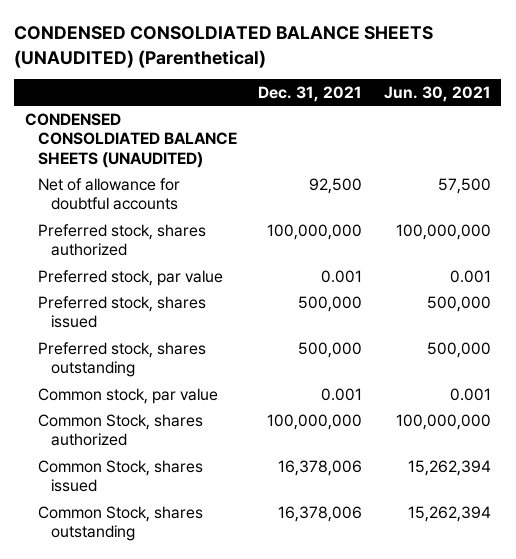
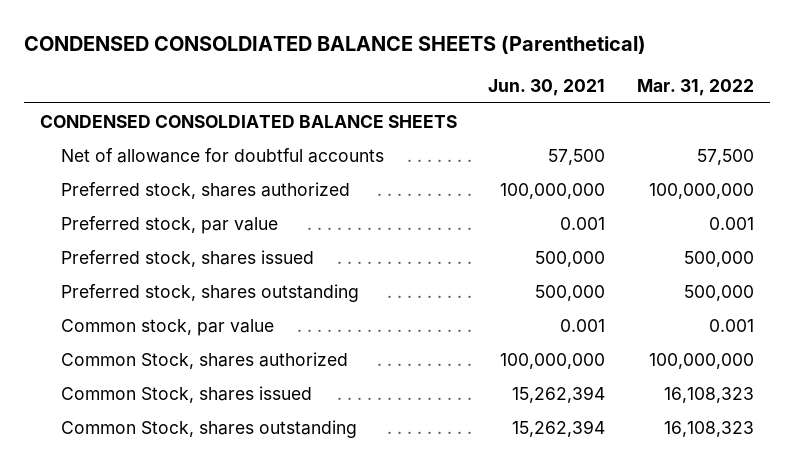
- CONDENSED CONSOLDIATED BALANCE SHEETS (UNAUDITED) (Parenthetical)
+ CONDENSED CONSOLDIATED BALANCE SHEETS (Parenthetical)
- | Dec. 31, 2021 | Jun. 30, 2021
+ | Jun. 30, 2021 | Mar. 31, 2022
- CONDENSED CONSOLDIATED BALANCE SHEETS (UNAUDITED)
+ CONDENSED CONSOLDIATED BALANCE SHEETS

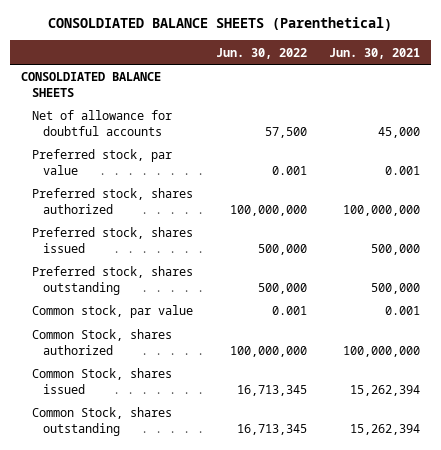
- CONDENSED CONSOLDIATED BALANCE SHEETS (Parenthetical)
+ CONSOLDIATED BALANCE SHEETS (Parenthetical)
- | Jun. 30, 2021 | Mar. 31, 2022
+ | Jun. 30, 2022 | Jun. 30, 2021
- CONDENSED CONSOLDIATED BALANCE SHEETS
- Net of allowance for doubtful accounts | 57,500 | 57,500
+ CONSOLDIATED BALANCE SHEETS
+ Net of allowance for doubtful accounts | 57,500 | 45,000
moved down: Preferred stock, shares authorized | 100,000,000 | 100,000,000

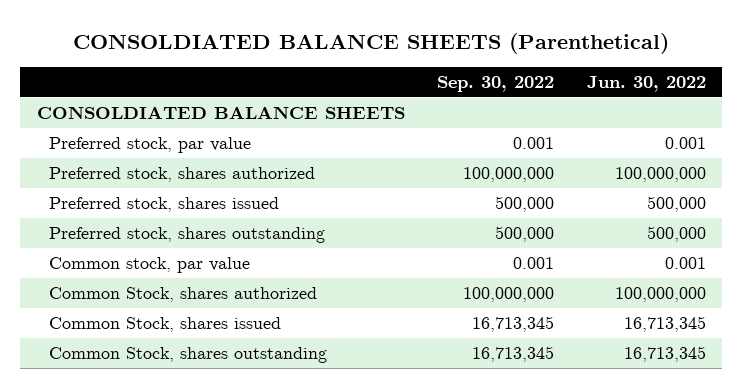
- | Jun. 30, 2022 | Jun. 30, 2021
+ | Sep. 30, 2022 | Jun. 30, 2022
- Net of allowance for doubtful accounts | 57,500 | 45,000

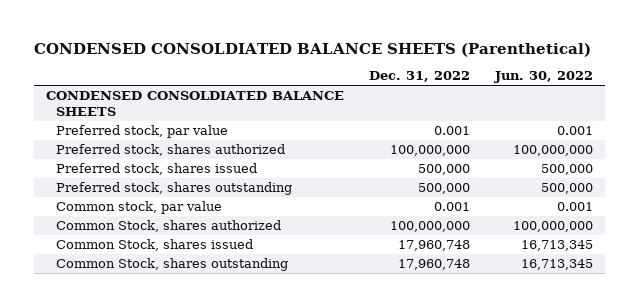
- CONSOLDIATED BALANCE SHEETS (Parenthetical)
+ CONDENSED CONSOLDIATED BALANCE SHEETS (Parenthetical)
- | Sep. 30, 2022 | Jun. 30, 2022
+ | Dec. 31, 2022 | Jun. 30, 2022
- CONSOLDIATED BALANCE SHEETS
+ CONDENSED CONSOLDIATED BALANCE SHEETS

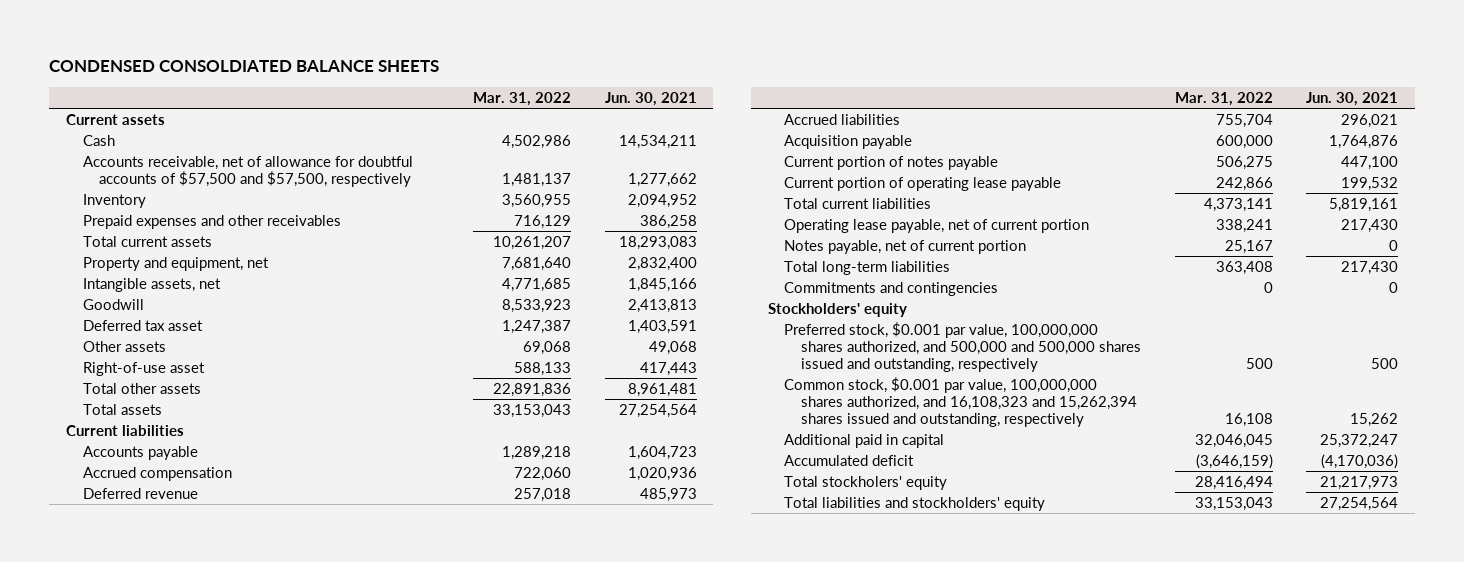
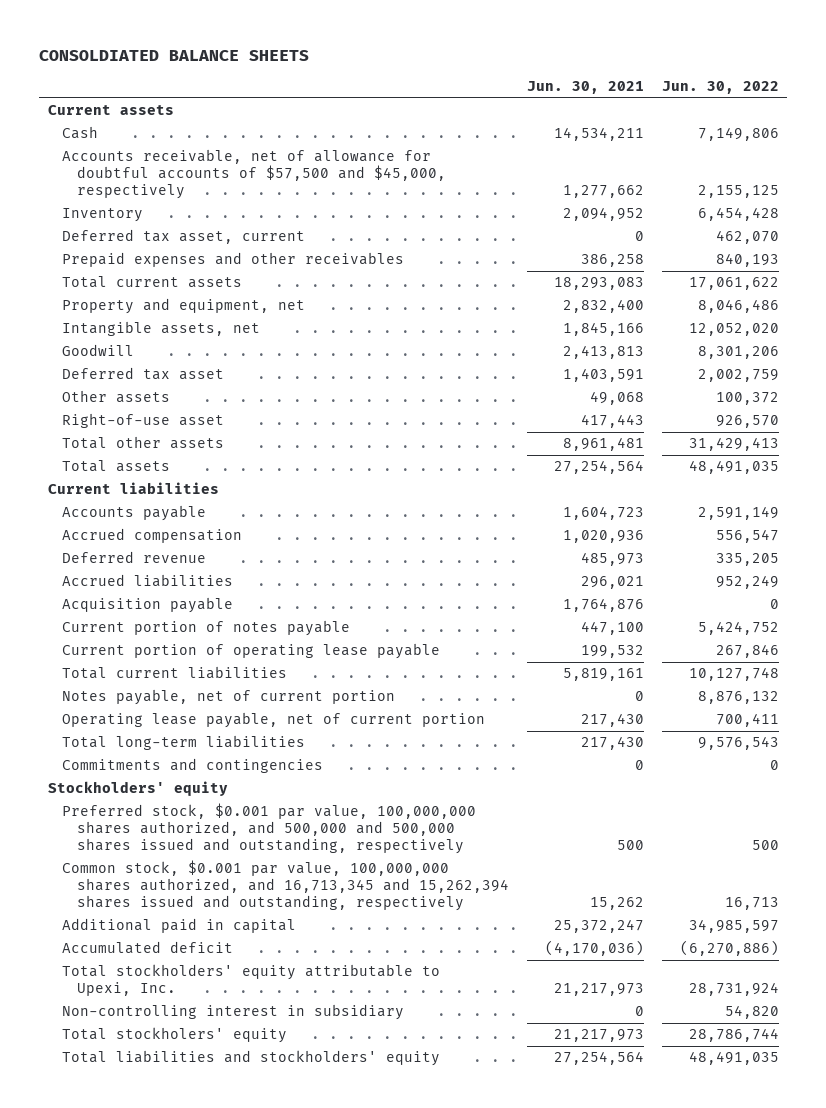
- CONDENSED CONSOLDIATED BALANCE SHEETS
+ CONSOLDIATED BALANCE SHEETS
- | Mar. 31, 2022 | Jun. 30, 2021
+ | Jun. 30, 2021 | Jun. 30, 2022
- Accounts receivable, net of allowance for doubtful accounts of $57,500 and $57,500, respectively | 1,481,137 | 1,277,662
+ Accounts receivable, net of allowance for doubtful accounts of $57,500 and $45,000, respectively | 1,277,662 | 2,155,125
+ Deferred tax asset, current | 0 | 462,070
moved down: Operating lease payable, net of current portion | 217,430 | 700,411
- Common stock, $0.001 par value, 100,000,000 shares authorized, and 16,108,323 and 15,262,394 shares issued and outstanding, respectively | 16,108 | 15,262
+ Common stock, $0.001 par value, 100,000,000 shares authorized, and 16,713,345 and 15,262,394 shares issued and outstanding, respectively | 15,262 | 16,713
+ Total stockholders' equity attributable to Upexi, Inc. | 21,217,973 | 28,731,924
+ Non-controlling interest in subsidiary | 0 | 54,820

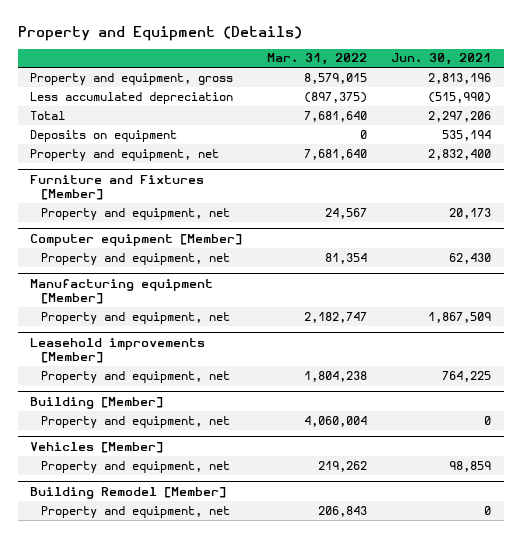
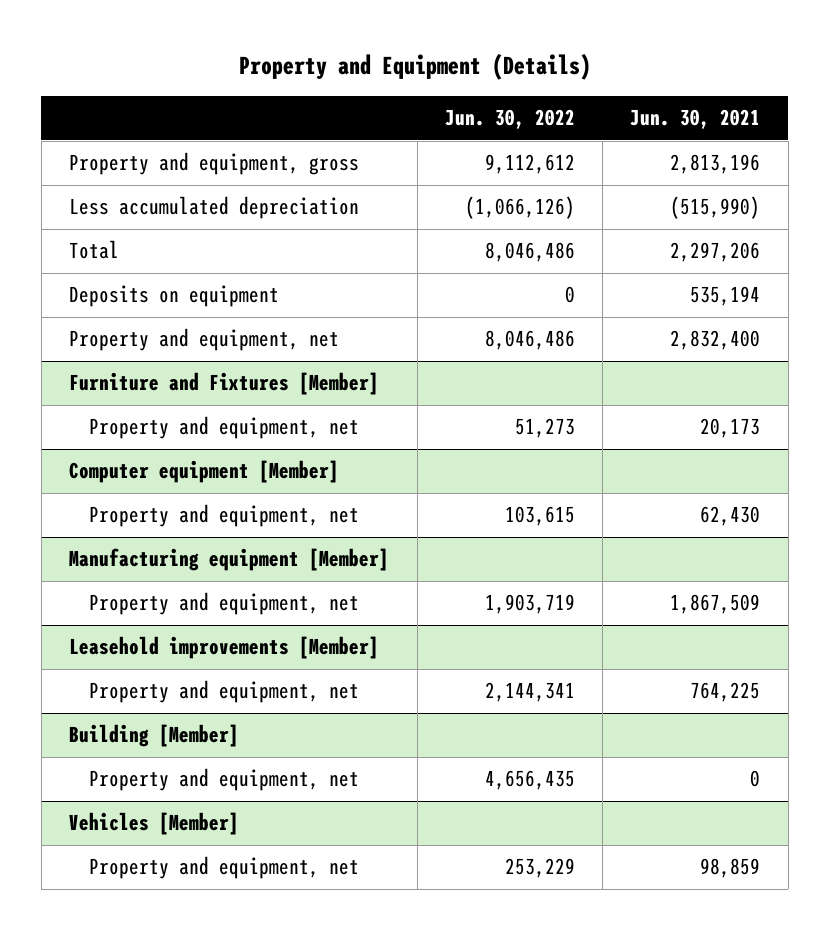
- | Mar. 31, 2022 | Jun. 30, 2021
+ | Jun. 30, 2022 | Jun. 30, 2021
- Building Remodel [Member]
- Property and equipment, net | 206,843 | 0

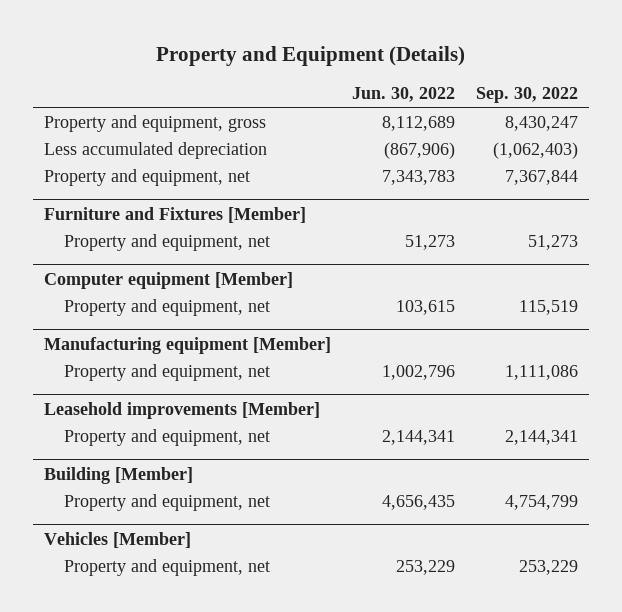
- | Jun. 30, 2022 | Jun. 30, 2021
+ | Jun. 30, 2022 | Sep. 30, 2022
- Property and equipment, gross | 9,112,612 | 2,813,196
- Less accumulated depreciation | (1,066,126) | (515,990)
- Total | 8,046,486 | 2,297,206
- Deposits on equipment | 0 | 535,194
- Property and equipment, net | 8,046,486 | 2,832,400
+ Property and equipment, gross | 8,112,689 | 8,430,247
+ Less accumulated depreciation | (867,906) | (1,062,403)
+ Property and equipment, net | 7,343,783 | 7,367,844
@ Manufacturing equipment [Member]
- Property and equipment, net | 1,903,719 | 1,867,509
+ Property and equipment, net | 1,002,796 | 1,111,086

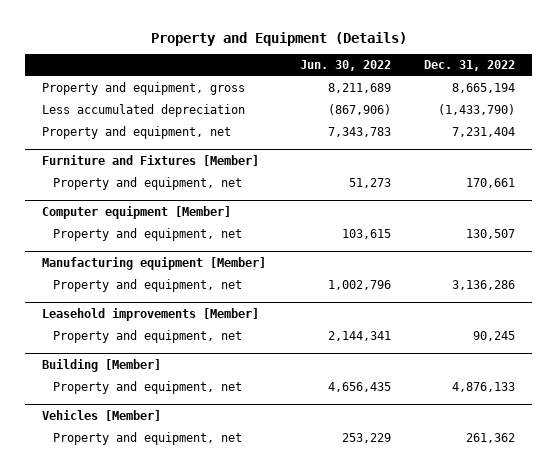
- | Jun. 30, 2022 | Sep. 30, 2022
+ | Jun. 30, 2022 | Dec. 31, 2022
- Property and equipment, gross | 8,112,689 | 8,430,247
+ Property and equipment, gross | 8,211,689 | 8,665,194

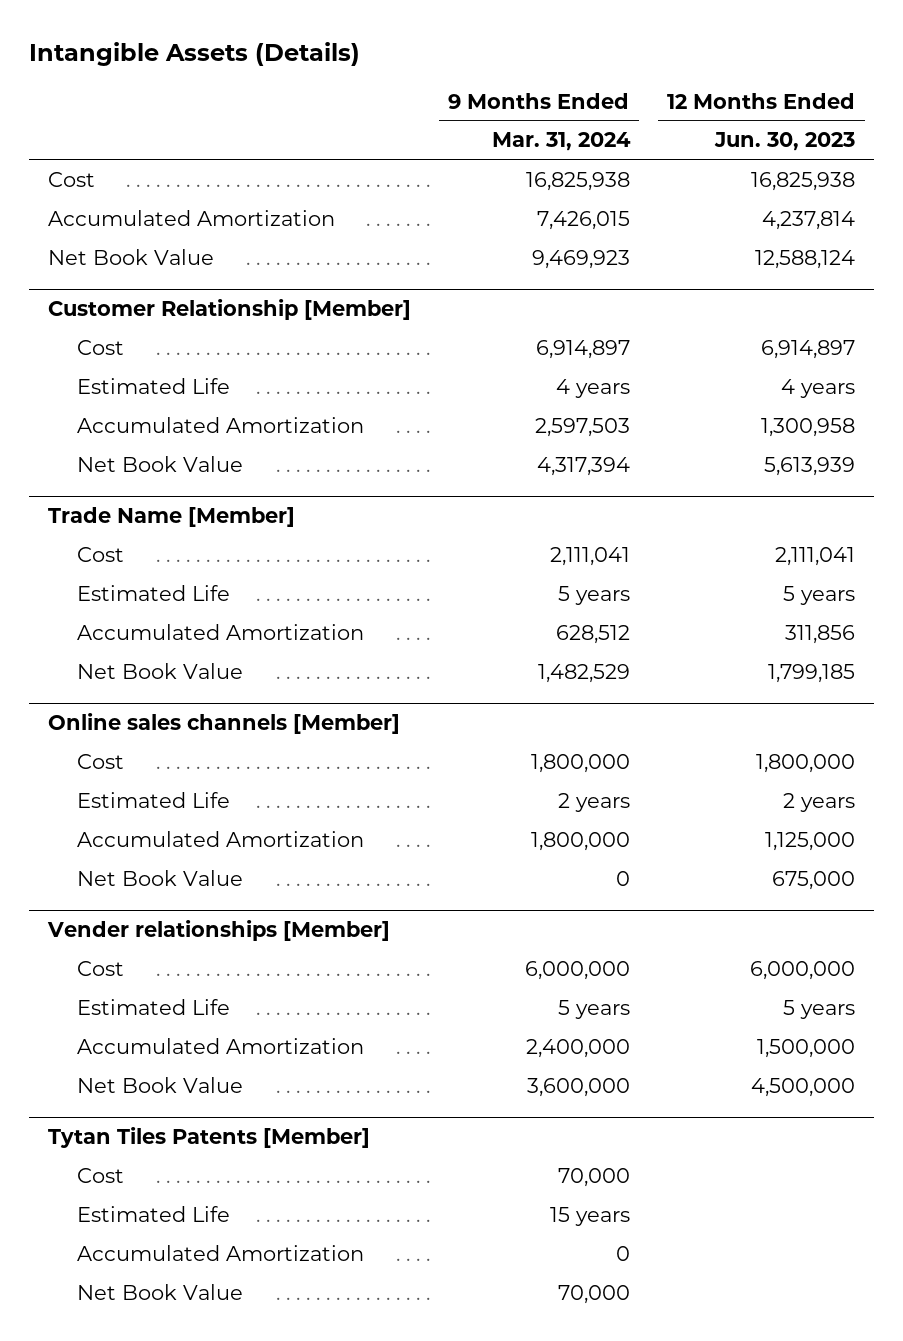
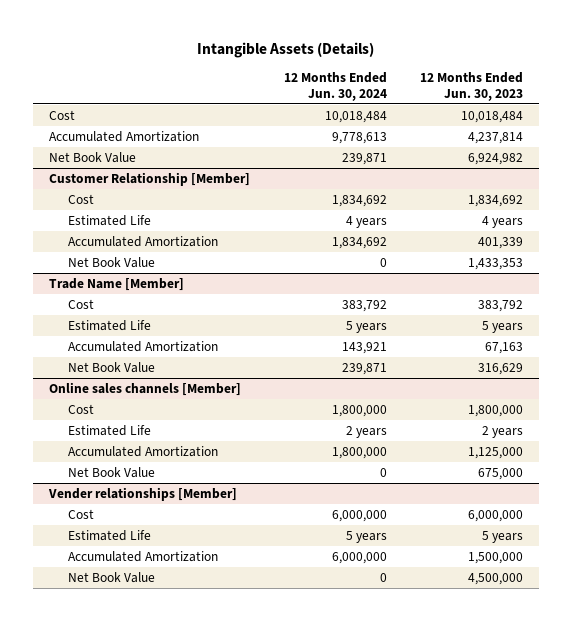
- | 9 Months Ended Mar. 31, 2024 | 12 Months Ended Jun. 30, 2023
+ | 12 Months Ended Jun. 30, 2024 | 12 Months Ended Jun. 30, 2023
- Cost | 16,825,938 | 16,825,938
+ Cost | 10,018,484 | 10,018,484
- Net Book Value | 9,469,923 | 12,588,124
+ Net Book Value | 239,871 | 6,924,982
@ Customer Relationship [Member]
- Cost | 6,914,897 | 6,914,897
+ Cost | 1,834,692 | 1,834,692
- Accumulated Amortization | 2,597,503 | 1,300,958
- Net Book Value | 4,317,394 | 5,613,939
+ Accumulated Amortization | 1,834,692 | 401,339
+ Net Book Value | 0 | 1,433,353
@ Trade Name [Member]
- Cost | 2,111,041 | 2,111,041
+ Cost | 383,792 | 383,792
- Accumulated Amortization | 628,512 | 311,856
- Net Book Value | 1,482,529 | 1,799,185
+ Accumulated Amortization | 143,921 | 67,163
+ Net Book Value | 239,871 | 316,629
- Tytan Tiles Patents [Member]
- Cost | 70,000 |
- Estimated Life | 15 years |
- Accumulated Amortization | 0 |
- Net Book Value | 70,000 |

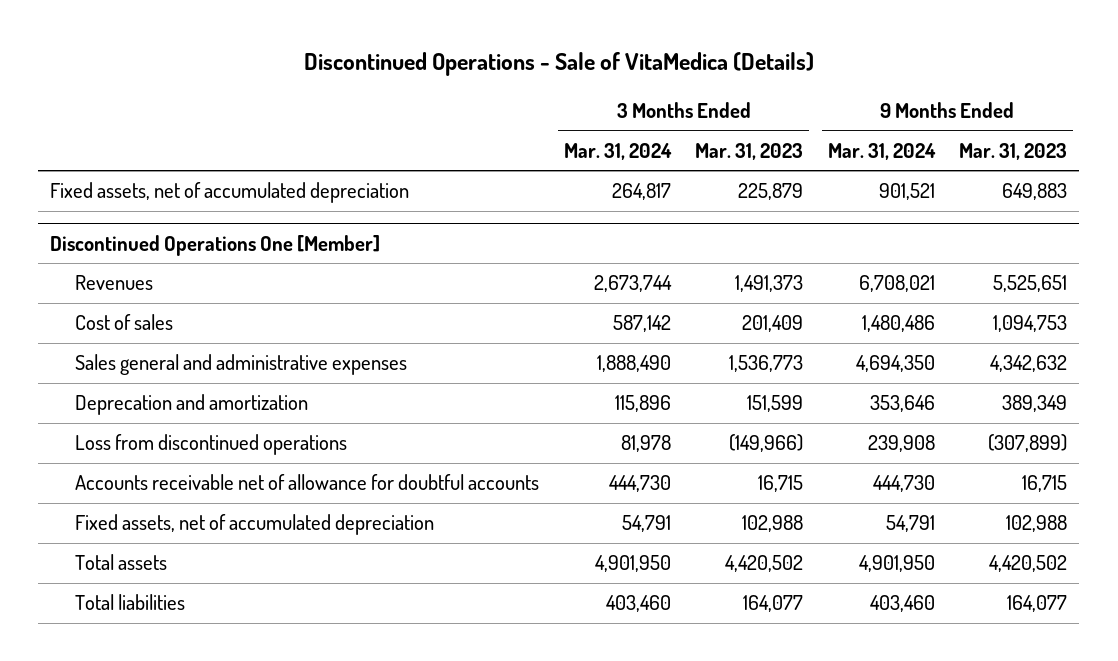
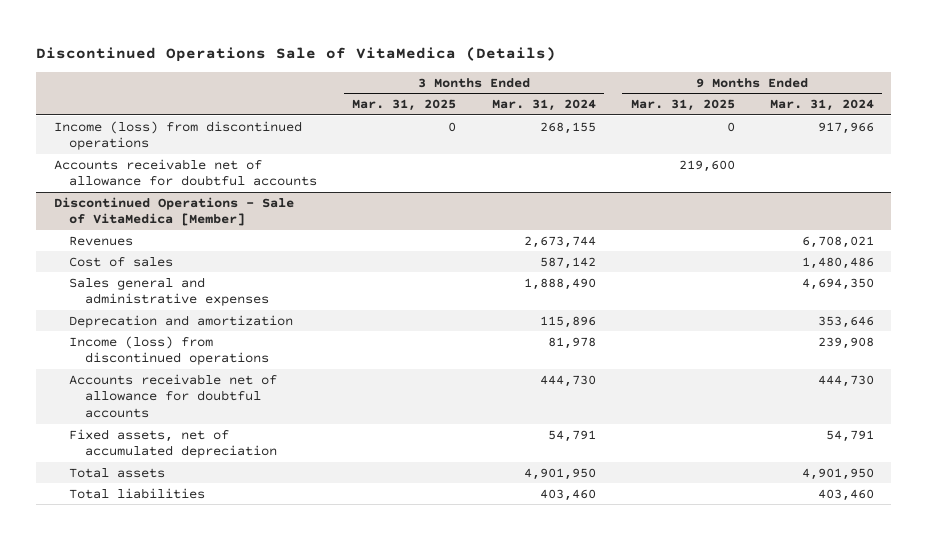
- Discontinued Operations - Sale of VitaMedica (Details)
+ Discontinued Operations Sale of VitaMedica (Details)
- | 3 Months Ended Mar. 31, 2024 | 3 Months Ended Mar. 31, 2023 | 9 Months Ended Mar. 31, 2024 | 9 Months Ended Mar. 31, 2023
+ | 3 Months Ended Mar. 31, 2025 | 3 Months Ended Mar. 31, 2024 | 9 Months Ended Mar. 31, 2025 | 9 Months Ended Mar. 31, 2024
- Fixed assets, net of accumulated depreciation | 264,817 | 225,879 | 901,521 | 649,883
- Discontinued Operations One [Member]
+ Income (loss) from discontinued operations | 0 | 268,155 | 0 | 917,966
+ Accounts receivable net of allowance for doubtful accounts | | | 219,600 |
+ Discontinued Operations - Sale of VitaMedica [Member]
- Loss from discontinued operations | 81,978 | (149,966) | 239,908 | (307,899)
+ Income (loss) from discontinued operations | | 81,978 | | 239,908

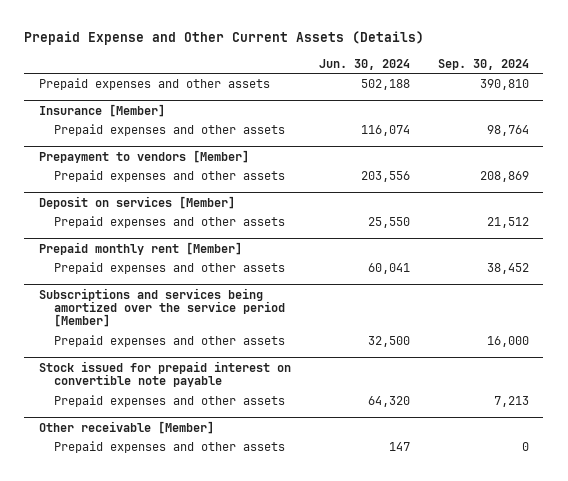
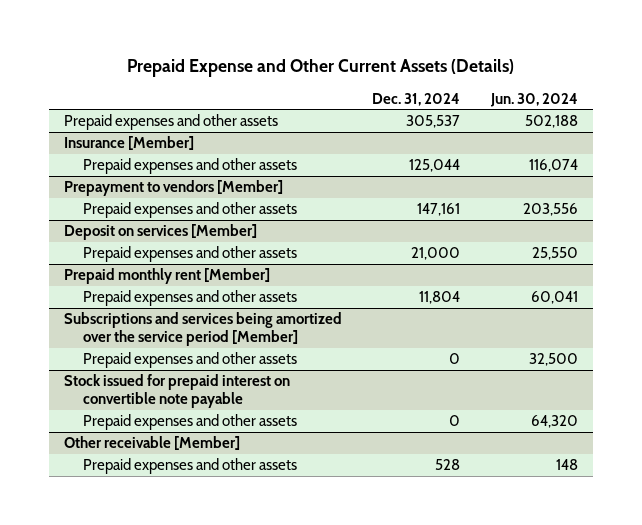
- | Jun. 30, 2024 | Sep. 30, 2024
+ | Dec. 31, 2024 | Jun. 30, 2024
@ Other receivable [Member]
- Prepaid expenses and other assets | 147 | 0
+ Prepaid expenses and other assets | 528 | 148

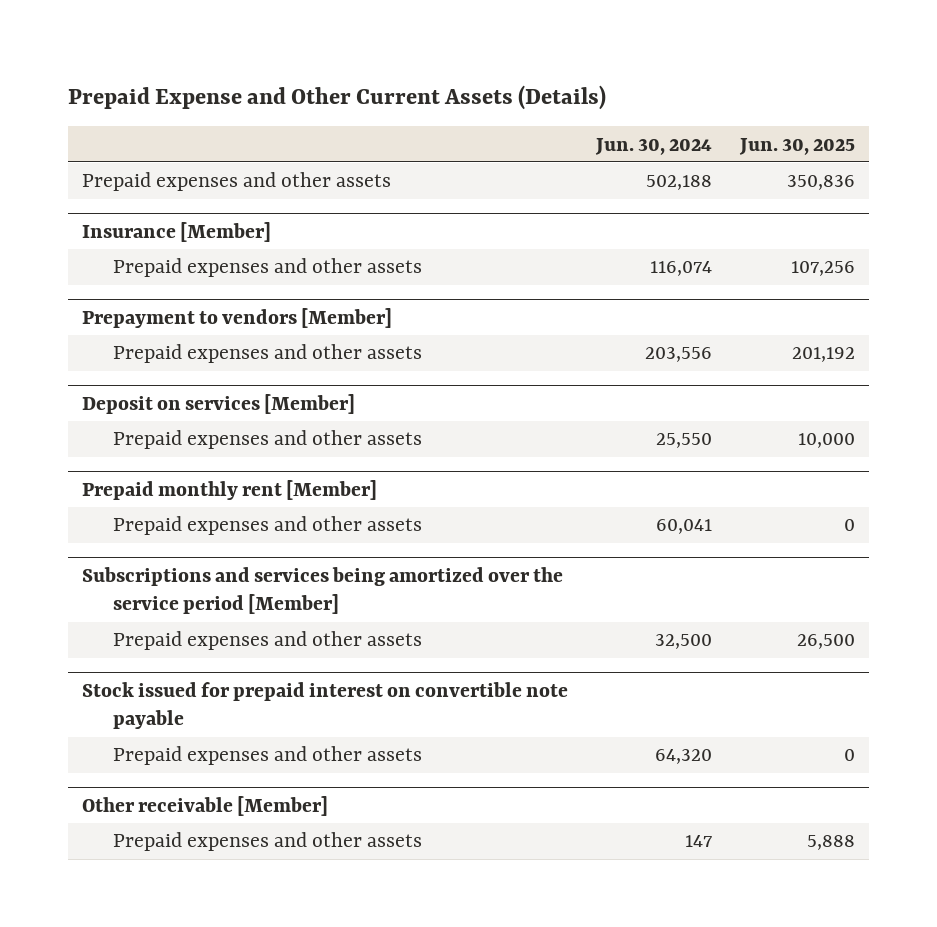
- | Dec. 31, 2024 | Jun. 30, 2024
+ | Jun. 30, 2024 | Jun. 30, 2025
@ Other receivable [Member]
- Prepaid expenses and other assets | 528 | 148
+ Prepaid expenses and other assets | 147 | 5,888

